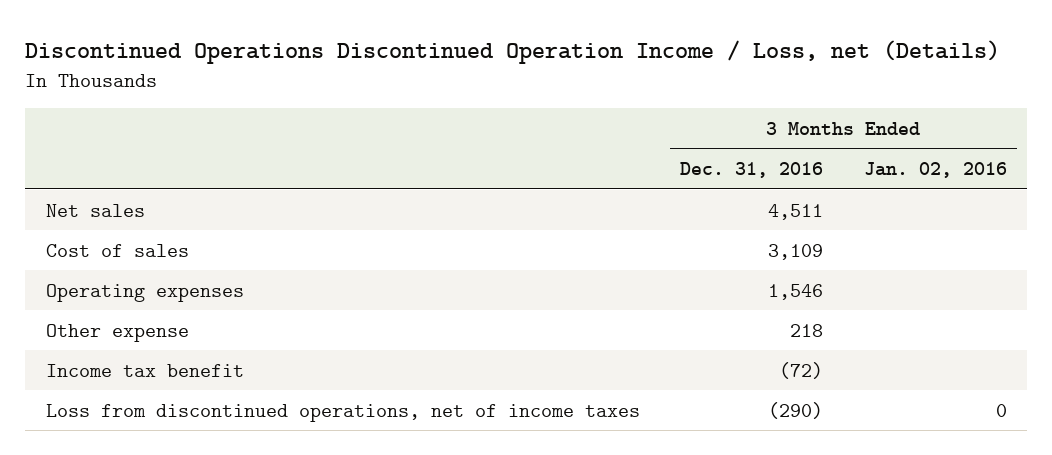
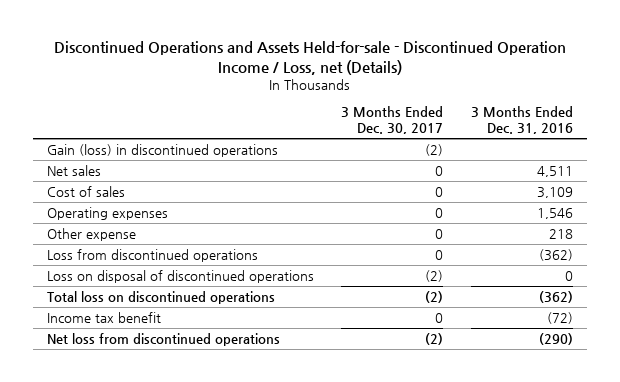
- Discontinued Operations Discontinued Operation Income / Loss, net (Details)
+ Discontinued Operations and Assets Held-for-sale - Discontinued Operation Income / Loss, net (Details)
- | 3 Months Ended Dec. 31, 2016 | 3 Months Ended Jan. 02, 2016
+ | 3 Months Ended Dec. 30, 2017 | 3 Months Ended Dec. 31, 2016
+ Gain (loss) in discontinued operations | (2) |
+ Loss from discontinued operations | 0 | (362)
+ Loss on disposal of discontinued operations | (2) | 0
+ Total loss on discontinued operations | (2) | (362)
- Loss from discontinued operations, net of income taxes | (290) | 0
+ Net loss from discontinued operations | (2) | (290)

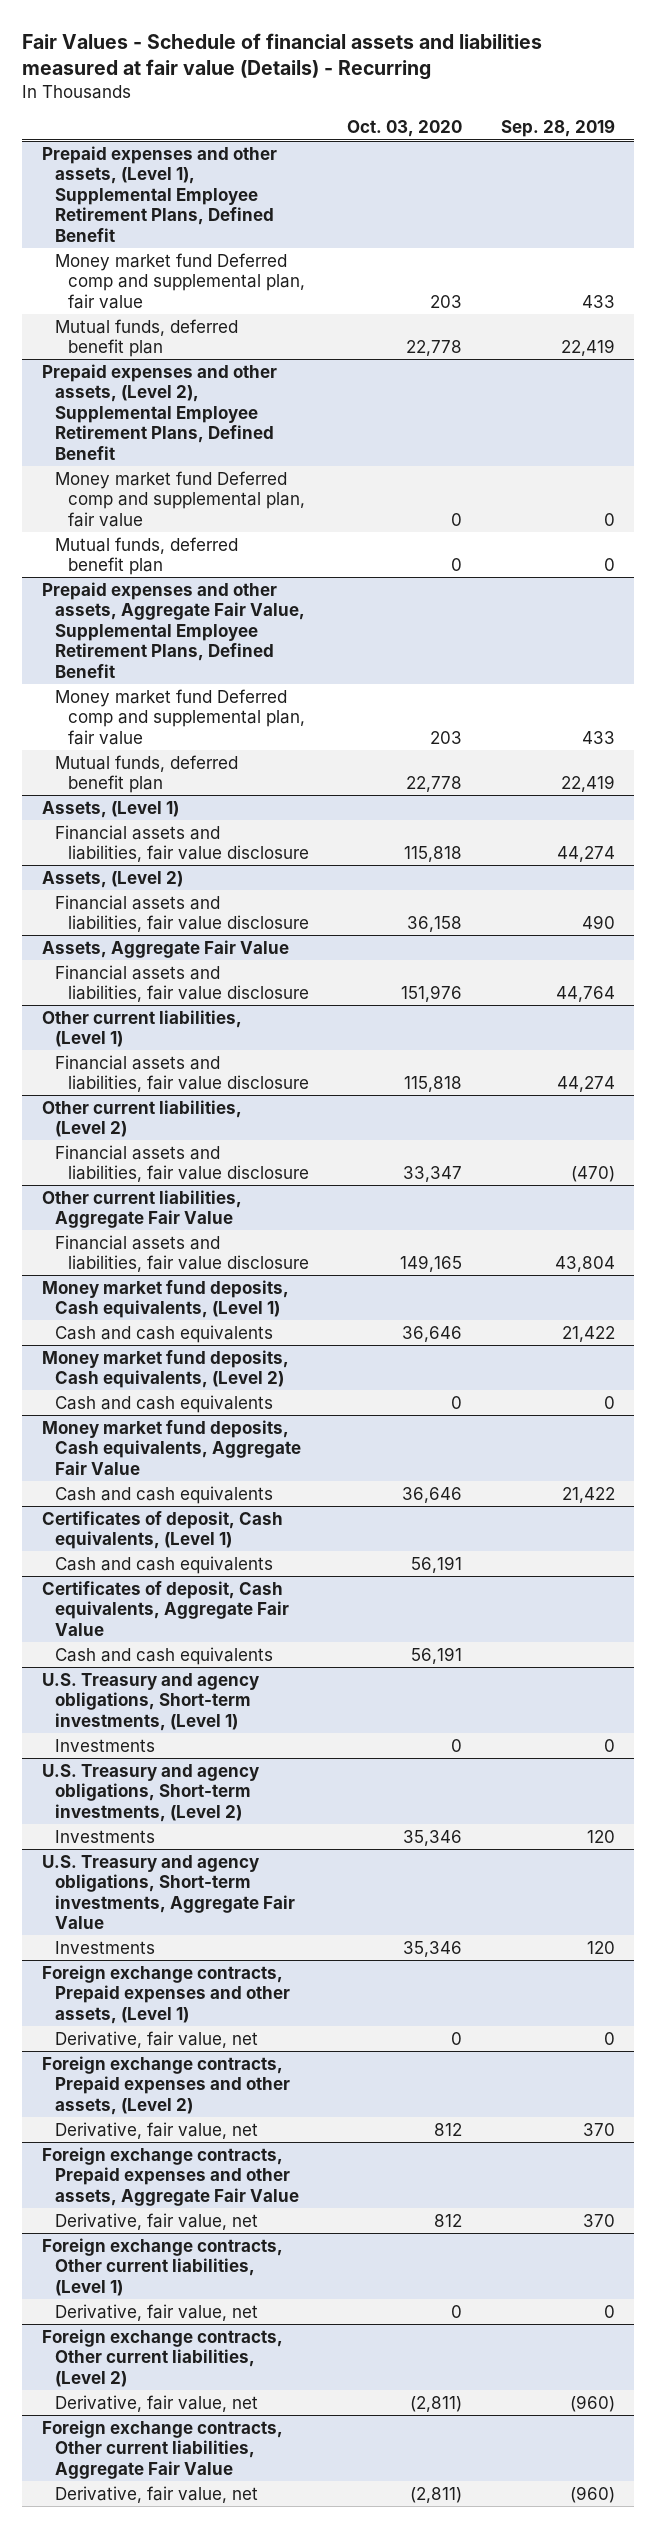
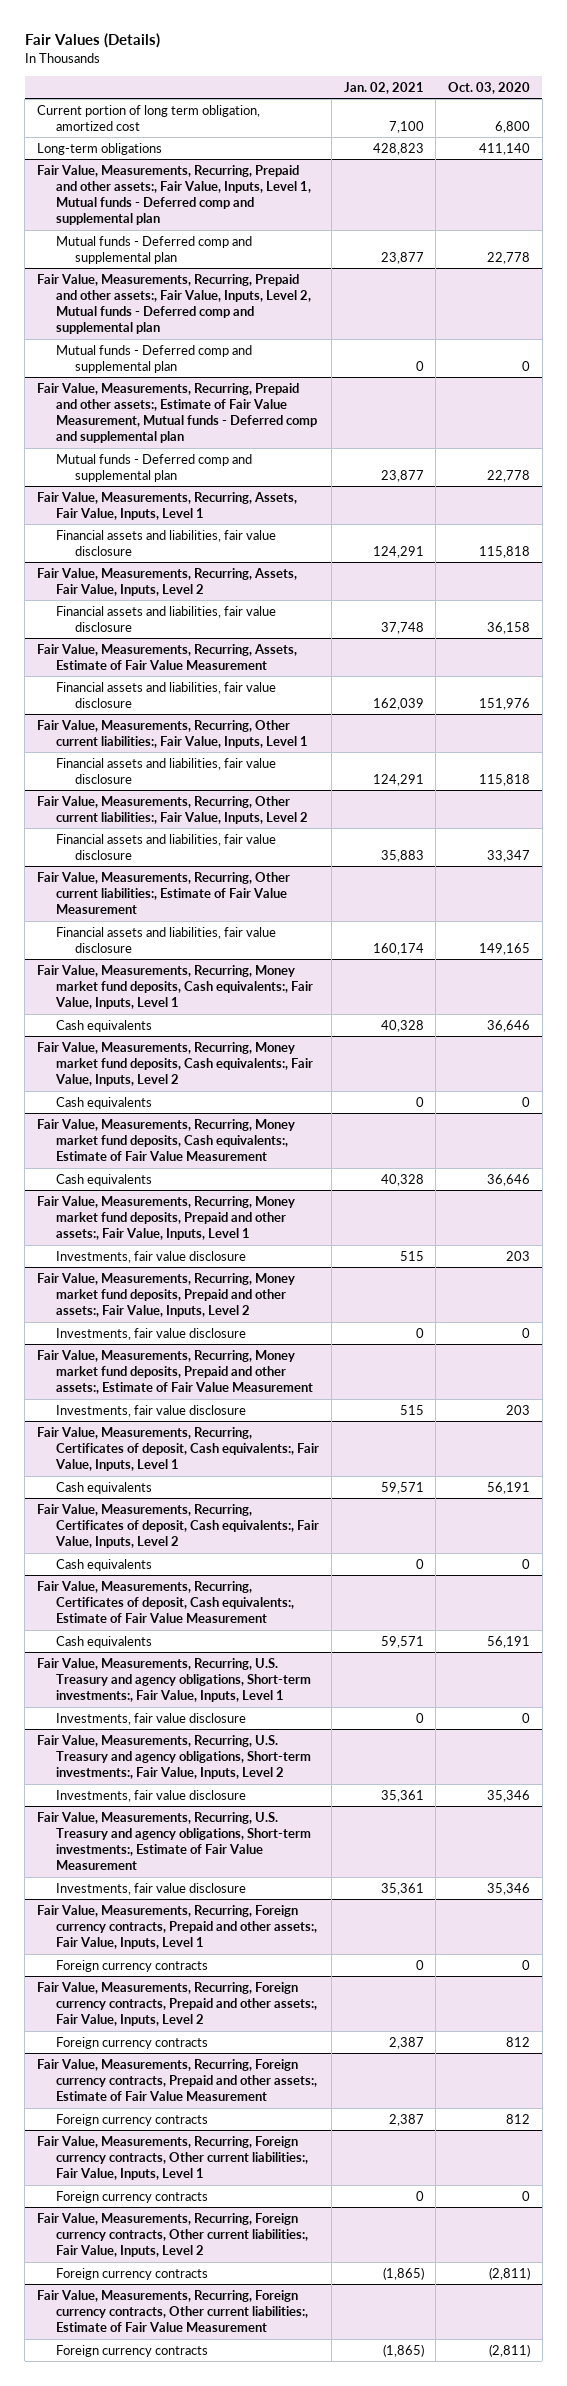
- Fair Values - Schedule of financial assets and liabilities measured at fair value (Details) - Recurring
+ Fair Values (Details)
- | Oct. 03, 2020 | Sep. 28, 2019
+ | Jan. 02, 2021 | Oct. 03, 2020
- Prepaid expenses and other assets, (Level 1), Supplemental Employee Retirement Plans, Defined Benefit
- Money market fund Deferred comp and supplemental plan, fair value | 203 | 433
- Mutual funds, deferred benefit plan | 22,778 | 22,419
- Prepaid expenses and other assets, (Level 2), Supplemental Employee Retirement Plans, Defined Benefit
- Money market fund Deferred comp and supplemental plan, fair value | 0 | 0
- Mutual funds, deferred benefit plan | 0 | 0
- Prepaid expenses and other assets, Aggregate Fair Value, Supplemental Employee Retirement Plans, Defined Benefit
- Money market fund Deferred comp and supplemental plan, fair value | 203 | 433
- Mutual funds, deferred benefit plan | 22,778 | 22,419
- Assets, (Level 1)
+ Current portion of long term obligation, amortized cost | 7,100 | 6,800
+ Long-term obligations | 428,823 | 411,140
+ Fair Value, Measurements, Recurring, Prepaid and other assets:, Fair Value, Inputs, Level 1, Mutual funds - Deferred comp and supplemental plan
+ Mutual funds - Deferred comp and supplemental plan | 23,877 | 22,778
+ Fair Value, Measurements, Recurring, Prepaid and other assets:, Fair Value, Inputs, Level 2, Mutual funds - Deferred comp and supplemental plan
+ Mutual funds - Deferred comp and supplemental plan | 0 | 0
+ Fair Value, Measurements, Recurring, Prepaid and other assets:, Estimate of Fair Value Measurement, Mutual funds - Deferred comp and supplemental plan
+ Mutual funds - Deferred comp and supplemental plan | 23,877 | 22,778
+ Fair Value, Measurements, Recurring, Assets, Fair Value, Inputs, Level 1
- Assets, (Level 2)
+ Fair Value, Measurements, Recurring, Assets, Fair Value, Inputs, Level 2
- Assets, Aggregate Fair Value
+ Fair Value, Measurements, Recurring, Assets, Estimate of Fair Value Measurement
- Other current liabilities, (Level 1)
+ Fair Value, Measurements, Recurring, Other current liabilities:, Fair Value, Inputs, Level 1
- Other current liabilities, (Level 2)
+ Fair Value, Measurements, Recurring, Other current liabilities:, Fair Value, Inputs, Level 2
- Other current liabilities, Aggregate Fair Value
+ Fair Value, Measurements, Recurring, Other current liabilities:, Estimate of Fair Value Measurement
- Money market fund deposits, Cash equivalents, (Level 1)
- Cash and cash equivalents | 36,646 | 21,422
- Money market fund deposits, Cash equivalents, (Level 2)
- Cash and cash equivalents | 0 | 0
- Money market fund deposits, Cash equivalents, Aggregate Fair Value
- Cash and cash equivalents | 36,646 | 21,422
- Certificates of deposit, Cash equivalents, (Level 1)
- Cash and cash equivalents | 56,191 |
- Certificates of deposit, Cash equivalents, Aggregate Fair Value
- Cash and cash equivalents | 56,191 |
- U.S. Treasury and agency obligations, Short-term investments, (Level 1)
- Investments | 0 | 0
- U.S. Treasury and agency obligations, Short-term investments, (Level 2)
- Investments | 35,346 | 120
- U.S. Treasury and agency obligations, Short-term investments, Aggregate Fair Value
- Investments | 35,346 | 120
- Foreign exchange contracts, Prepaid expenses and other assets, (Level 1)
- Derivative, fair value, net | 0 | 0
- Foreign exchange contracts, Prepaid expenses and other assets, (Level 2)
- Derivative, fair value, net | 812 | 370
- Foreign exchange contracts, Prepaid expenses and other assets, Aggregate Fair Value
- Derivative, fair value, net | 812 | 370
- Foreign exchange contracts, Other current liabilities, (Level 1)
- Derivative, fair value, net | 0 | 0
- Foreign exchange contracts, Other current liabilities, (Level 2)
- Derivative, fair value, net | (2,811) | (960)
- Foreign exchange contracts, Other current liabilities, Aggregate Fair Value
- Derivative, fair value, net | (2,811) | (960)
+ Fair Value, Measurements, Recurring, Money market fund deposits, Cash equivalents:, Fair Value, Inputs, Level 1
+ Cash equivalents | 40,328 | 36,646
+ Fair Value, Measurements, Recurring, Money market fund deposits, Cash equivalents:, Fair Value, Inputs, Level 2
+ Cash equivalents | 0 | 0
+ Fair Value, Measurements, Recurring, Money market fund deposits, Cash equivalents:, Estimate of Fair Value Measurement
+ Cash equivalents | 40,328 | 36,646
+ Fair Value, Measurements, Recurring, Money market fund deposits, Prepaid and other assets:, Fair Value, Inputs, Level 1
+ Investments, fair value disclosure | 515 | 203
+ Fair Value, Measurements, Recurring, Money market fund deposits, Prepaid and other assets:, Fair Value, Inputs, Level 2
+ Investments, fair value disclosure | 0 | 0
+ Fair Value, Measurements, Recurring, Money market fund deposits, Prepaid and other assets:, Estimate of Fair Value Measurement
+ Investments, fair value disclosure | 515 | 203
+ Fair Value, Measurements, Recurring, Certificates of deposit, Cash equivalents:, Fair Value, Inputs, Level 1
+ Cash equivalents | 59,571 | 56,191
+ Fair Value, Measurements, Recurring, Certificates of deposit, Cash equivalents:, Fair Value, Inputs, Level 2
+ Cash equivalents | 0 | 0
+ Fair Value, Measurements, Recurring, Certificates of deposit, Cash equivalents:, Estimate of Fair Value Measurement
+ Cash equivalents | 59,571 | 56,191
+ Fair Value, Measurements, Recurring, U.S. Treasury and agency obligations, Short-term investments:, Fair Value, Inputs, Level 1
+ Investments, fair value disclosure | 0 | 0
+ Fair Value, Measurements, Recurring, U.S. Treasury and agency obligations, Short-term investments:, Fair Value, Inputs, Level 2
+ Investments, fair value disclosure | 35,361 | 35,346
+ Fair Value, Measurements, Recurring, U.S. Treasury and agency obligations, Short-term investments:, Estimate of Fair Value Measurement
+ Investments, fair value disclosure | 35,361 | 35,346
+ Fair Value, Measurements, Recurring, Foreign currency contracts, Prepaid and other assets:, Fair Value, Inputs, Level 1
+ Foreign currency contracts | 0 | 0
+ Fair Value, Measurements, Recurring, Foreign currency contracts, Prepaid and other assets:, Fair Value, Inputs, Level 2
+ Foreign currency contracts | 2,387 | 812
+ Fair Value, Measurements, Recurring, Foreign currency contracts, Prepaid and other assets:, Estimate of Fair Value Measurement
+ Foreign currency contracts | 2,387 | 812
+ Fair Value, Measurements, Recurring, Foreign currency contracts, Other current liabilities:, Fair Value, Inputs, Level 1
+ Foreign currency contracts | 0 | 0
+ Fair Value, Measurements, Recurring, Foreign currency contracts, Other current liabilities:, Fair Value, Inputs, Level 2
+ Foreign currency contracts | (1,865) | (2,811)
+ Fair Value, Measurements, Recurring, Foreign currency contracts, Other current liabilities:, Estimate of Fair Value Measurement
+ Foreign currency contracts | (1,865) | (2,811)

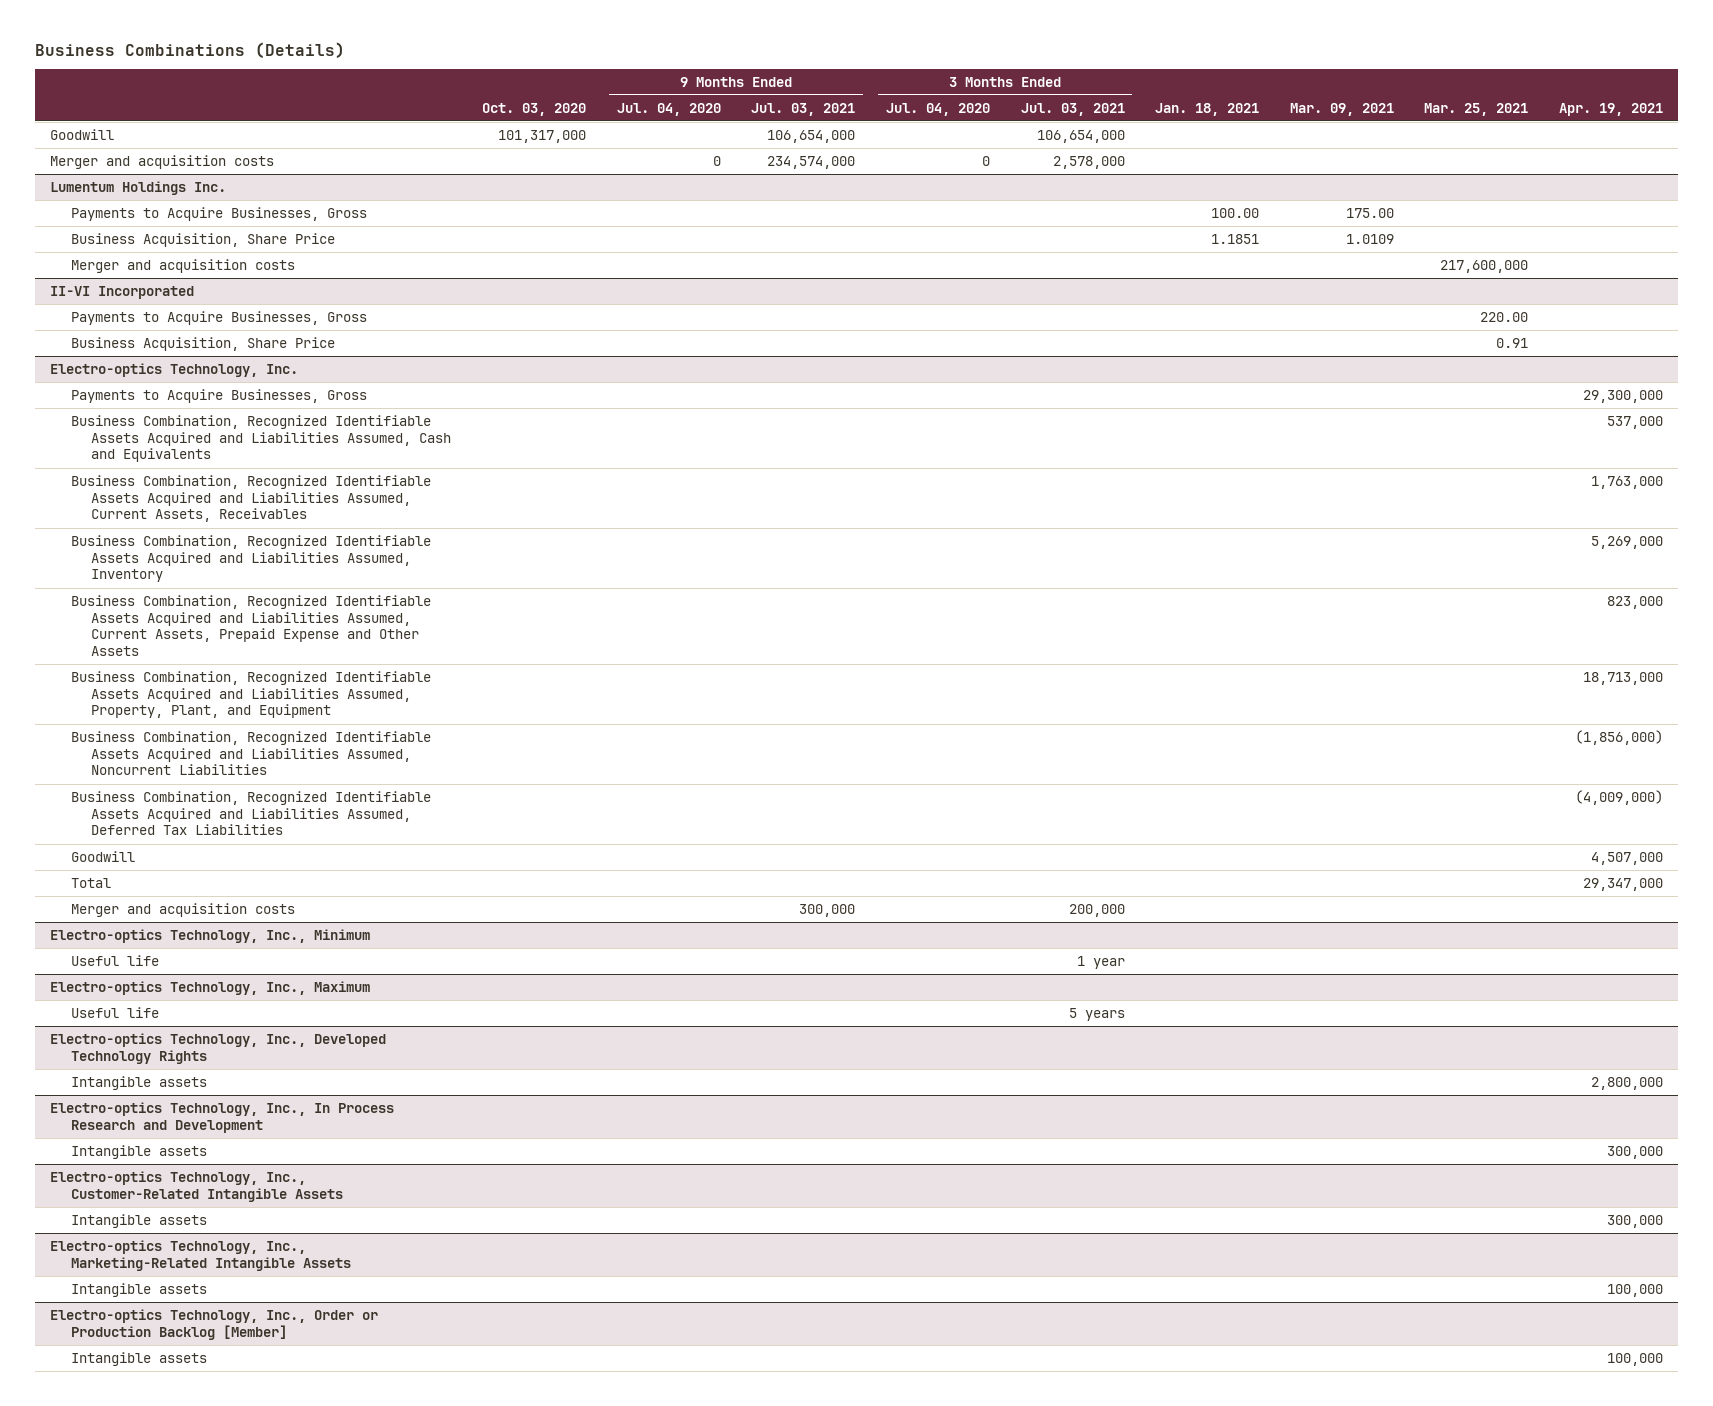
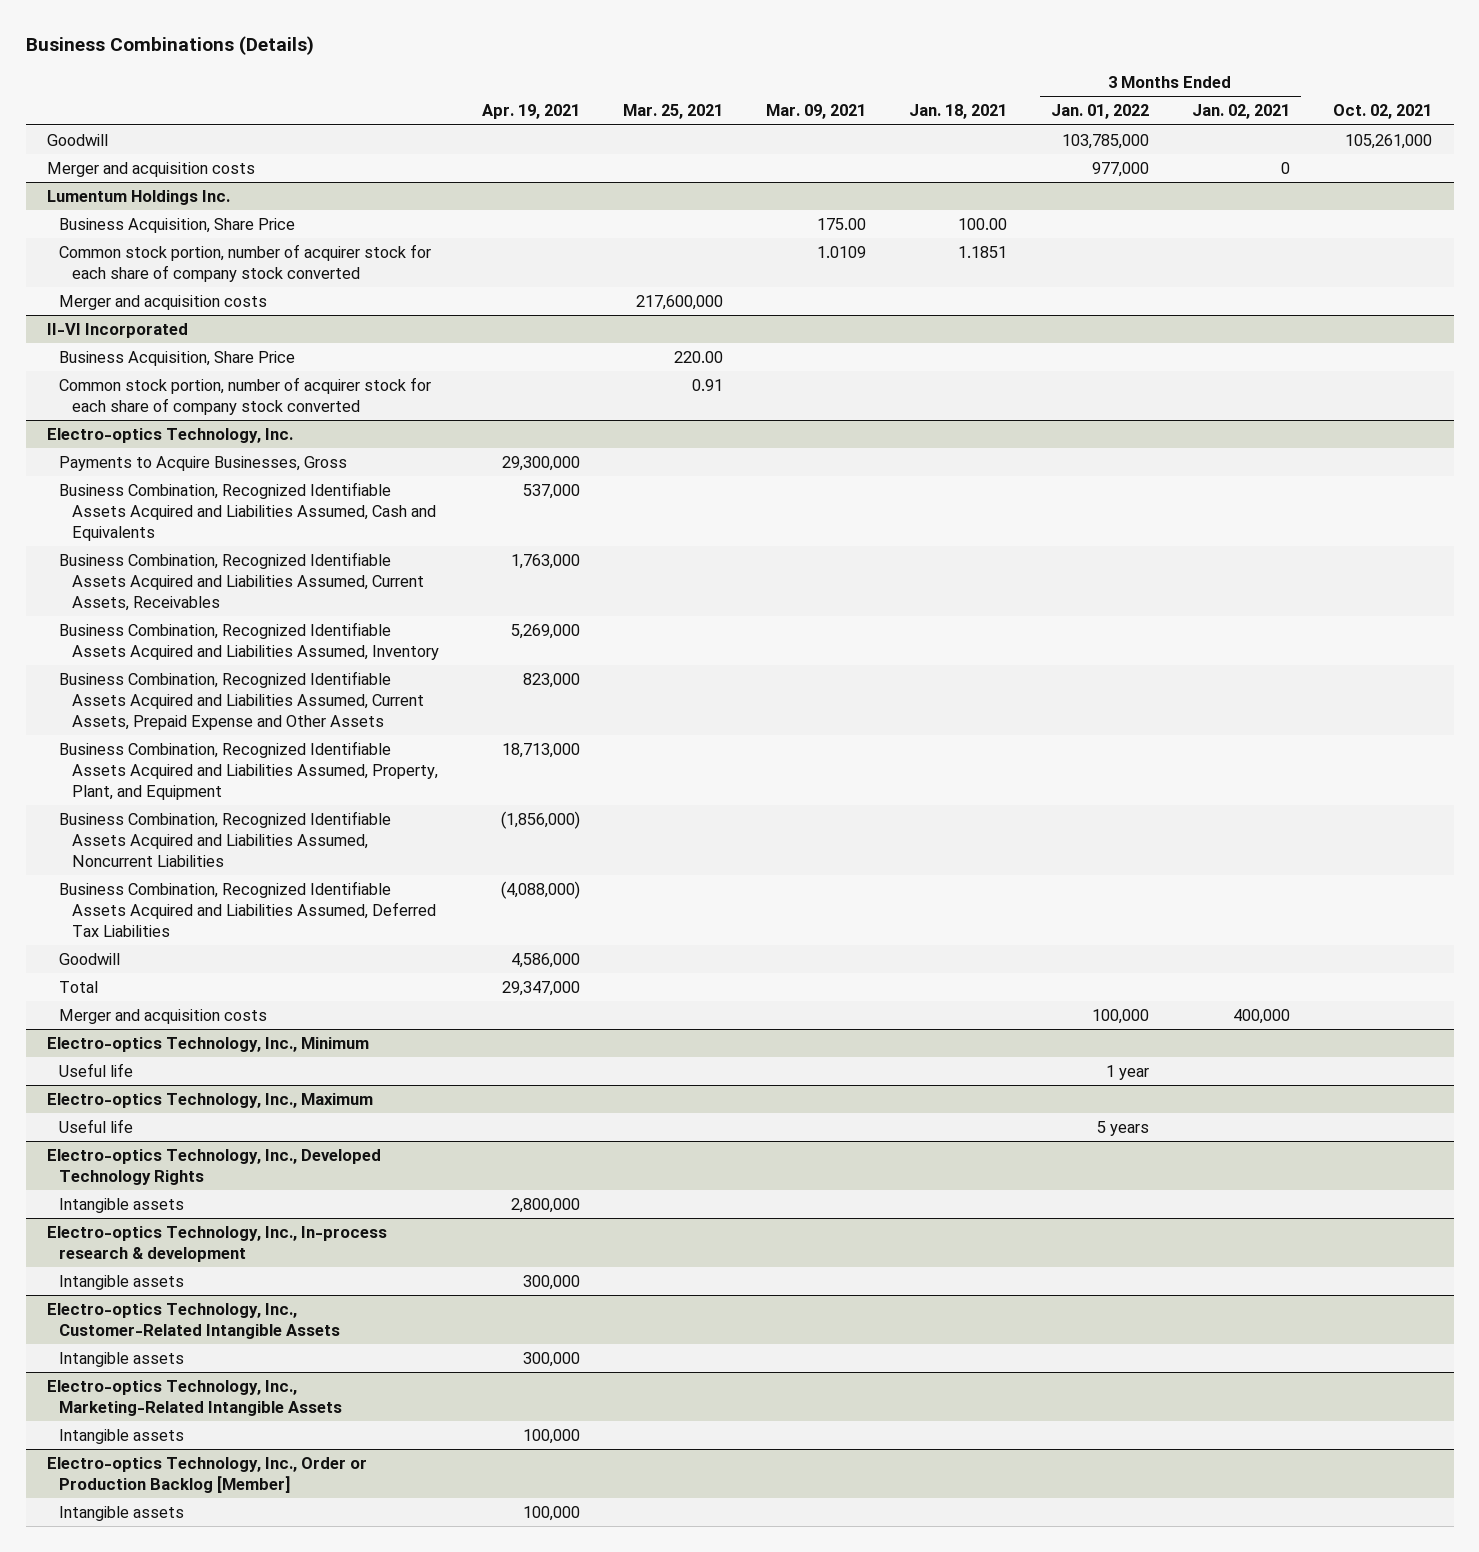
- | Oct. 03, 2020 | 9 Months Ended Jul. 04, 2020 | 9 Months Ended Jul. 03, 2021 | 3 Months Ended Jul. 04, 2020 | 3 Months Ended Jul. 03, 2021 | Jan. 18, 2021 | Mar. 09, 2021 | Mar. 25, 2021 | Apr. 19, 2021
+ | Apr. 19, 2021 | Mar. 25, 2021 | Mar. 09, 2021 | Jan. 18, 2021 | 3 Months Ended Jan. 01, 2022 | 3 Months Ended Jan. 02, 2021 | Oct. 02, 2021
@ Lumentum Holdings Inc.
- Payments to Acquire Businesses, Gross | | | | | | 100.00 | 175.00 | |
- Business Acquisition, Share Price | | | | | | 1.1851 | 1.0109 | |
+ Business Acquisition, Share Price | | | 175.00 | 100.00 | | |
+ Common stock portion, number of acquirer stock for each share of company stock converted | | | 1.0109 | 1.1851 | | |
@ II-VI Incorporated
- Payments to Acquire Businesses, Gross | | | | | | | | 220.00 |
- Business Acquisition, Share Price | | | | | | | | 0.91 |
+ Business Acquisition, Share Price | | 220.00 | | | | |
+ Common stock portion, number of acquirer stock for each share of company stock converted | | 0.91 | | | | |
@ Electro-optics Technology, Inc.
- Business Combination, Recognized Identifiable Assets Acquired and Liabilities Assumed, Deferred Tax Liabilities | | | | | | | | | (4,009,000)
- Goodwill | | | | | | | | | 4,507,000
+ Business Combination, Recognized Identifiable Assets Acquired and Liabilities Assumed, Deferred Tax Liabilities | (4,088,000) | | | | | |
+ Goodwill | 4,586,000 | | | | | |
- Electro-optics Technology, Inc., In Process Research and Development
+ Electro-optics Technology, Inc., In-process research & development

